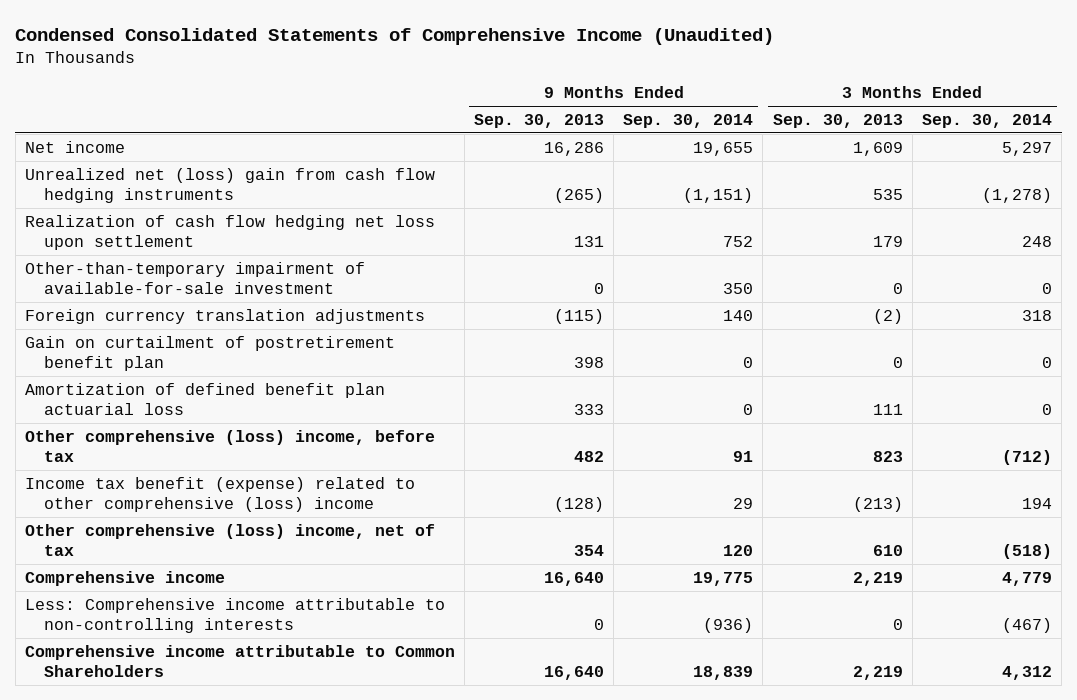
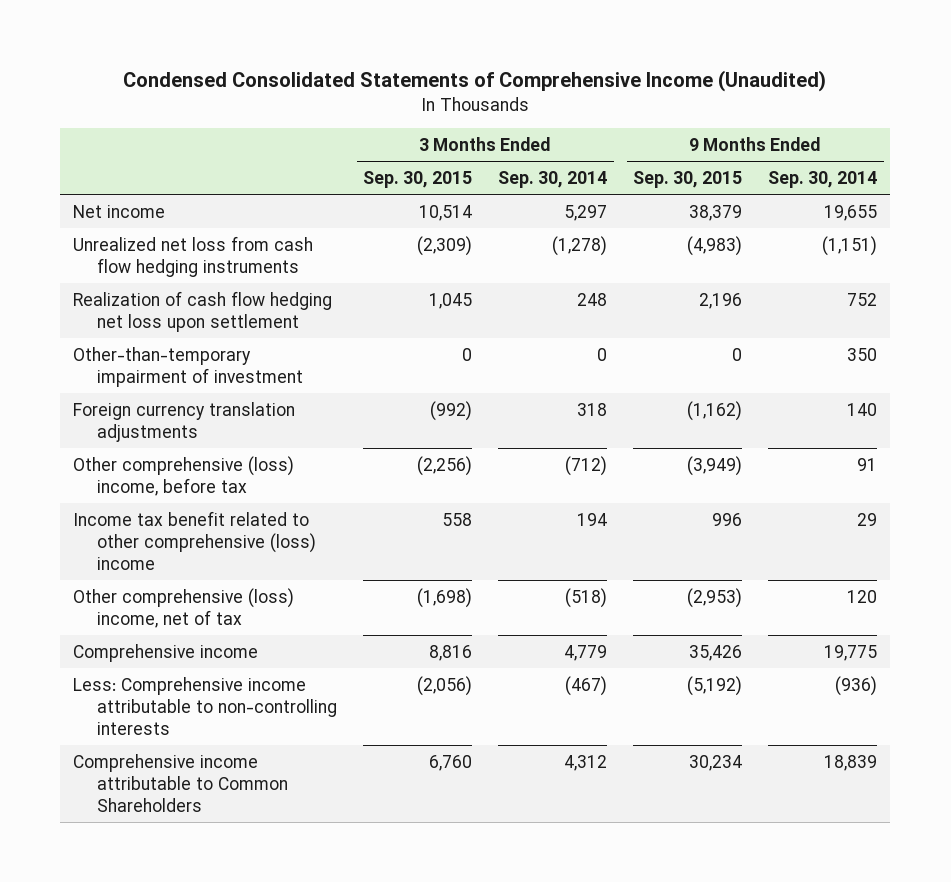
- | 9 Months Ended Sep. 30, 2013 | 9 Months Ended Sep. 30, 2014 | 3 Months Ended Sep. 30, 2013 | 3 Months Ended Sep. 30, 2014
+ | 3 Months Ended Sep. 30, 2015 | 3 Months Ended Sep. 30, 2014 | 9 Months Ended Sep. 30, 2015 | 9 Months Ended Sep. 30, 2014
- Unrealized net (loss) gain from cash flow hedging instruments | (265) | (1,151) | 535 | (1,278)
+ Unrealized net loss from cash flow hedging instruments | (2,309) | (1,278) | (4,983) | (1,151)
- Other-than-temporary impairment of available-for-sale investment | 0 | 350 | 0 | 0
+ Other-than-temporary impairment of investment | 0 | 0 | 0 | 350
- Gain on curtailment of postretirement benefit plan | 398 | 0 | 0 | 0
- Amortization of defined benefit plan actuarial loss | 333 | 0 | 111 | 0
- Income tax benefit (expense) related to other comprehensive (loss) income | (128) | 29 | (213) | 194
+ Income tax benefit related to other comprehensive (loss) income | 558 | 194 | 996 | 29

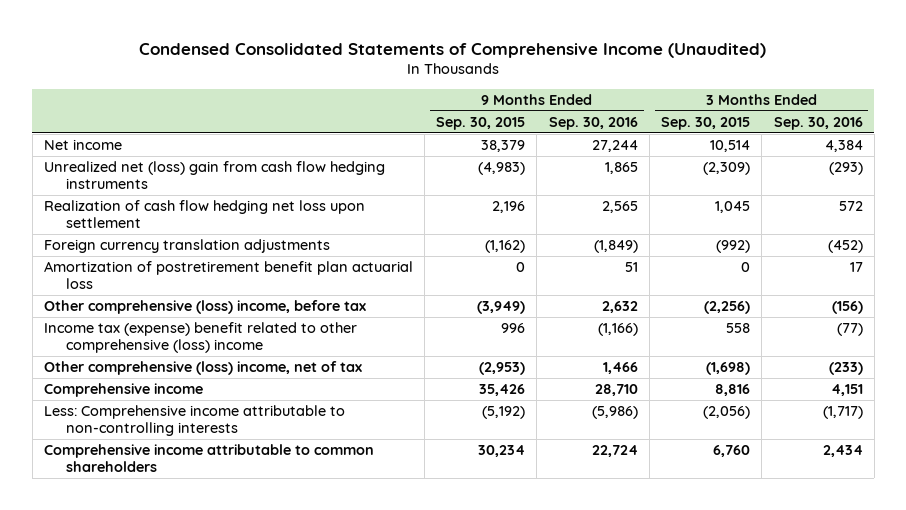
- | 3 Months Ended Sep. 30, 2015 | 3 Months Ended Sep. 30, 2014 | 9 Months Ended Sep. 30, 2015 | 9 Months Ended Sep. 30, 2014
+ | 9 Months Ended Sep. 30, 2015 | 9 Months Ended Sep. 30, 2016 | 3 Months Ended Sep. 30, 2015 | 3 Months Ended Sep. 30, 2016
- Unrealized net loss from cash flow hedging instruments | (2,309) | (1,278) | (4,983) | (1,151)
+ Unrealized net (loss) gain from cash flow hedging instruments | (4,983) | 1,865 | (2,309) | (293)
- Other-than-temporary impairment of investment | 0 | 0 | 0 | 350
+ Amortization of postretirement benefit plan actuarial loss | 0 | 51 | 0 | 17
- Income tax benefit related to other comprehensive (loss) income | 558 | 194 | 996 | 29
+ Income tax (expense) benefit related to other comprehensive (loss) income | 996 | (1,166) | 558 | (77)
- Comprehensive income attributable to Common Shareholders | 6,760 | 4,312 | 30,234 | 18,839
+ Comprehensive income attributable to common shareholders | 30,234 | 22,724 | 6,760 | 2,434

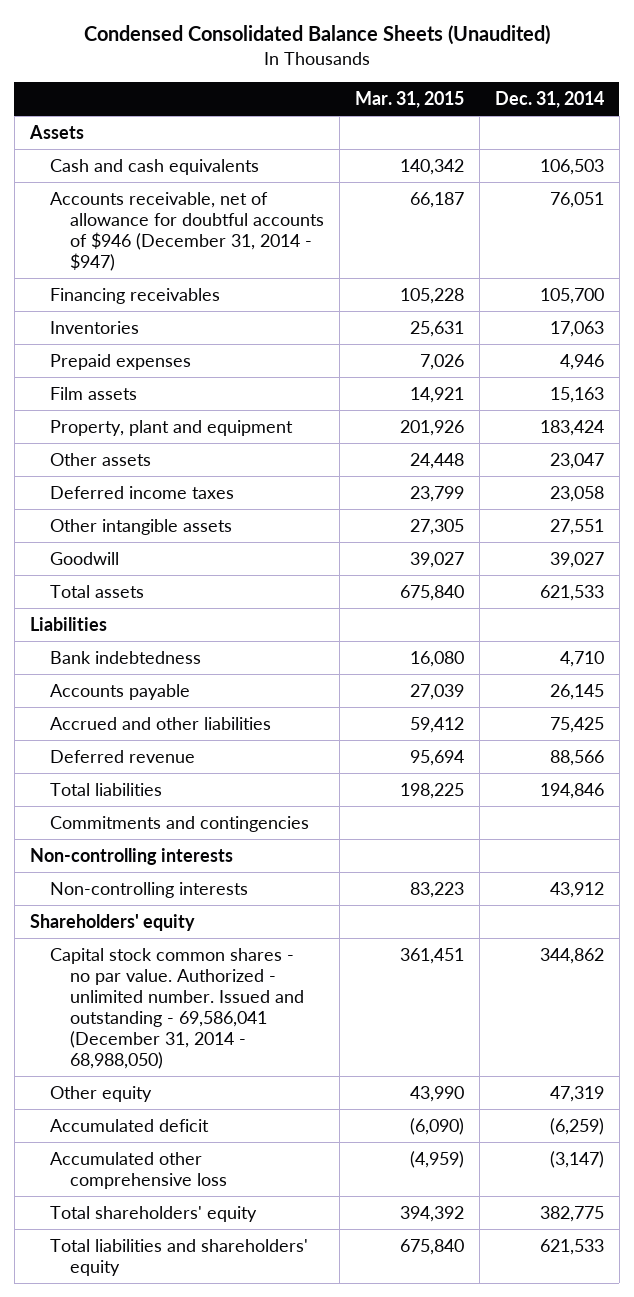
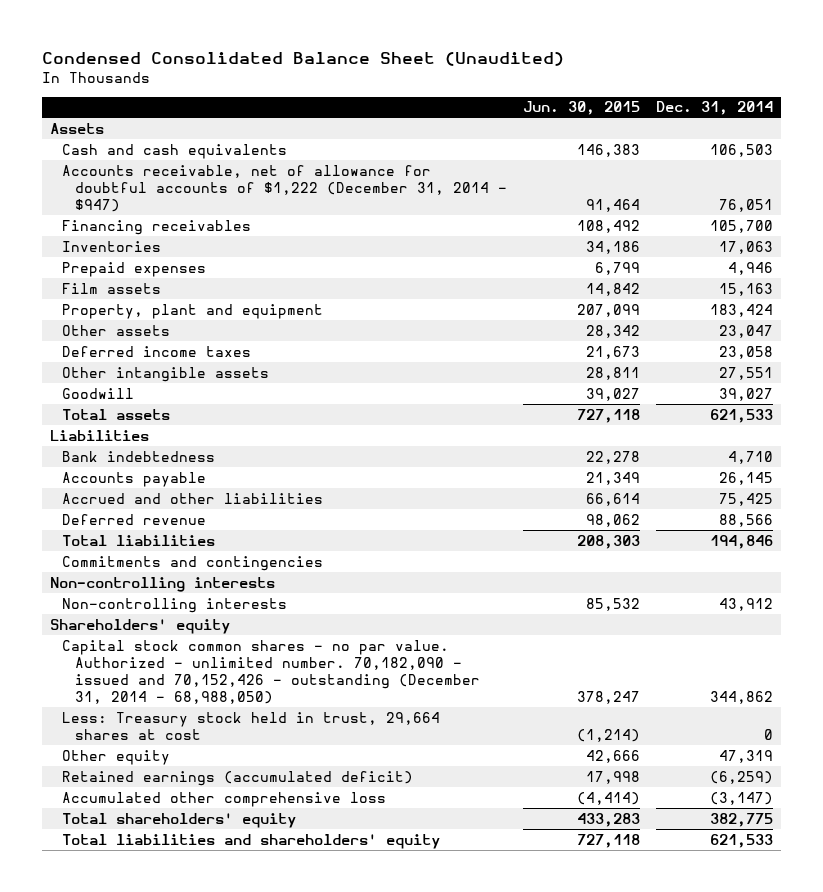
- Condensed Consolidated Balance Sheets (Unaudited)
+ Condensed Consolidated Balance Sheet (Unaudited)
- | Mar. 31, 2015 | Dec. 31, 2014
+ | Jun. 30, 2015 | Dec. 31, 2014
- Accounts receivable, net of allowance for doubtful accounts of $946 (December 31, 2014 - $947) | 66,187 | 76,051
+ Accounts receivable, net of allowance for doubtful accounts of $1,222 (December 31, 2014 - $947) | 91,464 | 76,051
- Capital stock common shares - no par value. Authorized - unlimited number. Issued and outstanding - 69,586,041 (December 31, 2014 - 68,988,050) | 361,451 | 344,862
+ Capital stock common shares - no par value. Authorized - unlimited number. 70,182,090 - issued and 70,152,426 - outstanding (December 31, 2014 - 68,988,050) | 378,247 | 344,862
+ Less: Treasury stock held in trust, 29,664 shares at cost | (1,214) | 0
- Accumulated deficit | (6,090) | (6,259)
+ Retained earnings (accumulated deficit) | 17,998 | (6,259)

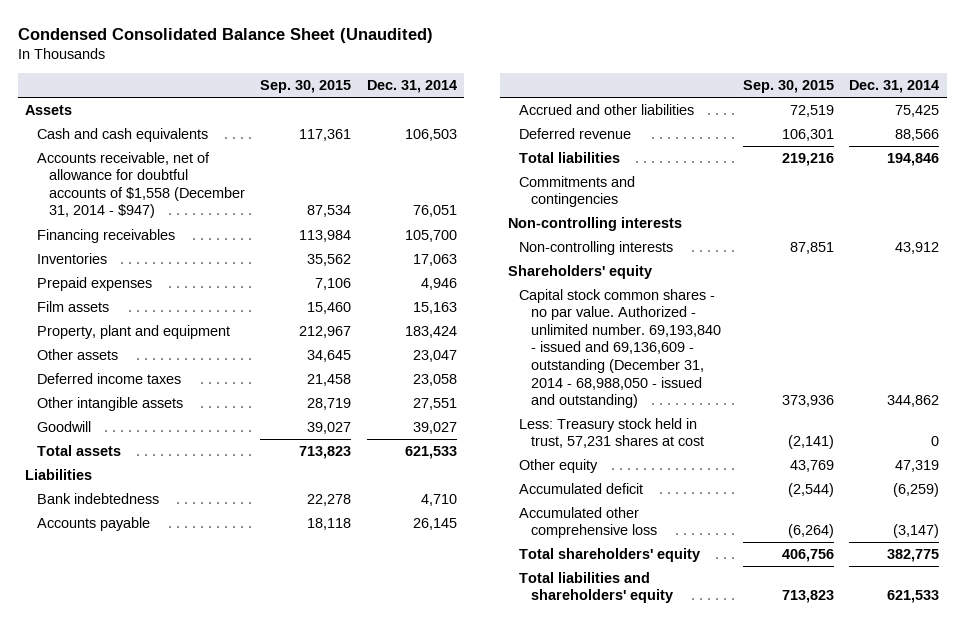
- | Jun. 30, 2015 | Dec. 31, 2014
+ | Sep. 30, 2015 | Dec. 31, 2014
- Accounts receivable, net of allowance for doubtful accounts of $1,222 (December 31, 2014 - $947) | 91,464 | 76,051
+ Accounts receivable, net of allowance for doubtful accounts of $1,558 (December 31, 2014 - $947) | 87,534 | 76,051
- Capital stock common shares - no par value. Authorized - unlimited number. 70,182,090 - issued and 70,152,426 - outstanding (December 31, 2014 - 68,988,050) | 378,247 | 344,862
- Less: Treasury stock held in trust, 29,664 shares at cost | (1,214) | 0
+ Capital stock common shares - no par value. Authorized - unlimited number. 69,193,840 - issued and 69,136,609 - outstanding (December 31, 2014 - 68,988,050 - issued and outstanding) | 373,936 | 344,862
+ Less: Treasury stock held in trust, 57,231 shares at cost | (2,141) | 0
- Retained earnings (accumulated deficit) | 17,998 | (6,259)
+ Accumulated deficit | (2,544) | (6,259)

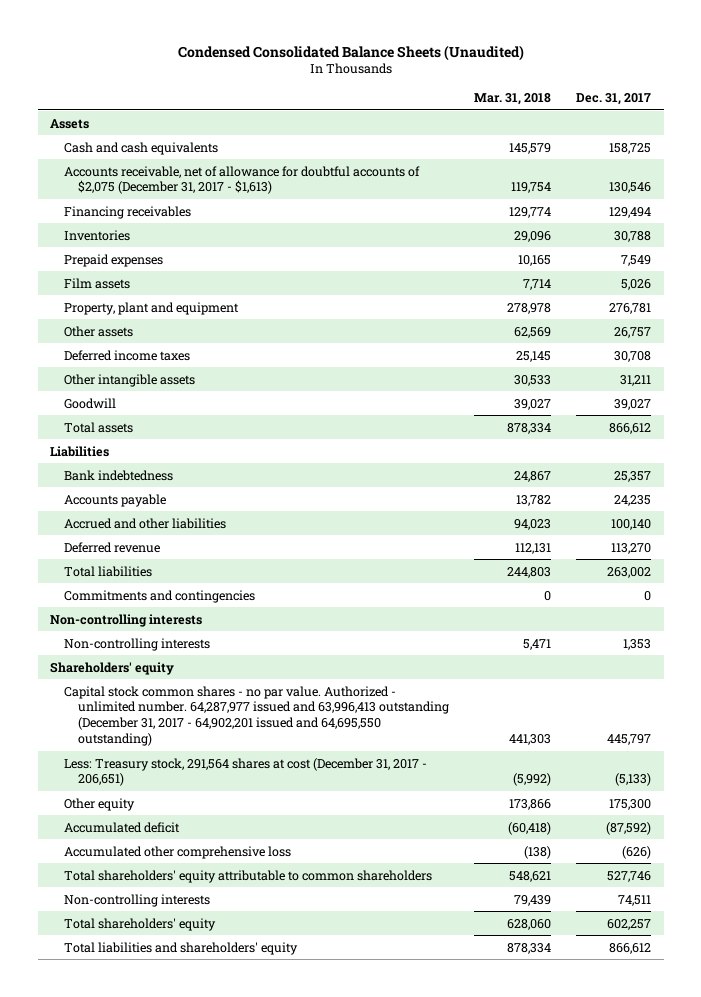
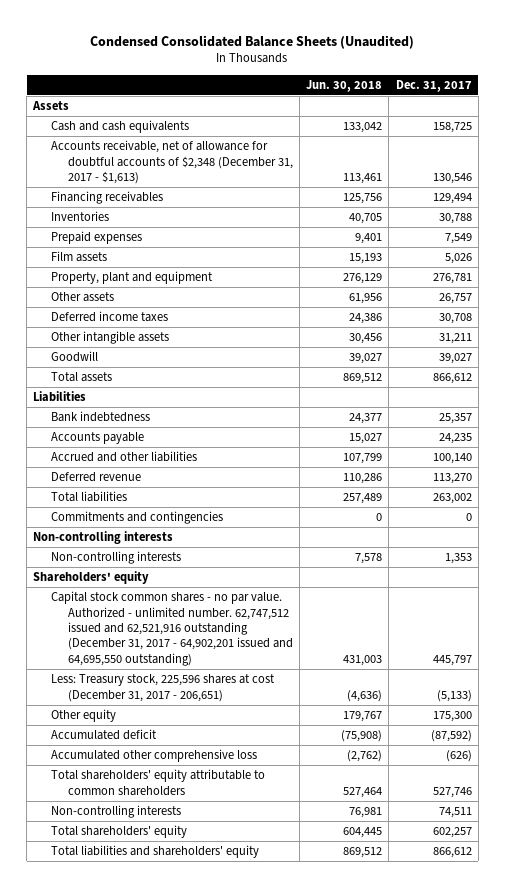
- | Mar. 31, 2018 | Dec. 31, 2017
+ | Jun. 30, 2018 | Dec. 31, 2017
- Accounts receivable, net of allowance for doubtful accounts of $2,075 (December 31, 2017 - $1,613) | 119,754 | 130,546
+ Accounts receivable, net of allowance for doubtful accounts of $2,348 (December 31, 2017 - $1,613) | 113,461 | 130,546
- Capital stock common shares - no par value. Authorized - unlimited number. 64,287,977 issued and 63,996,413 outstanding (December 31, 2017 - 64,902,201 issued and 64,695,550 outstanding) | 441,303 | 445,797
- Less: Treasury stock, 291,564 shares at cost (December 31, 2017 - 206,651) | (5,992) | (5,133)
+ Capital stock common shares - no par value. Authorized - unlimited number. 62,747,512 issued and 62,521,916 outstanding (December 31, 2017 - 64,902,201 issued and 64,695,550 outstanding) | 431,003 | 445,797
+ Less: Treasury stock, 225,596 shares at cost (December 31, 2017 - 206,651) | (4,636) | (5,133)

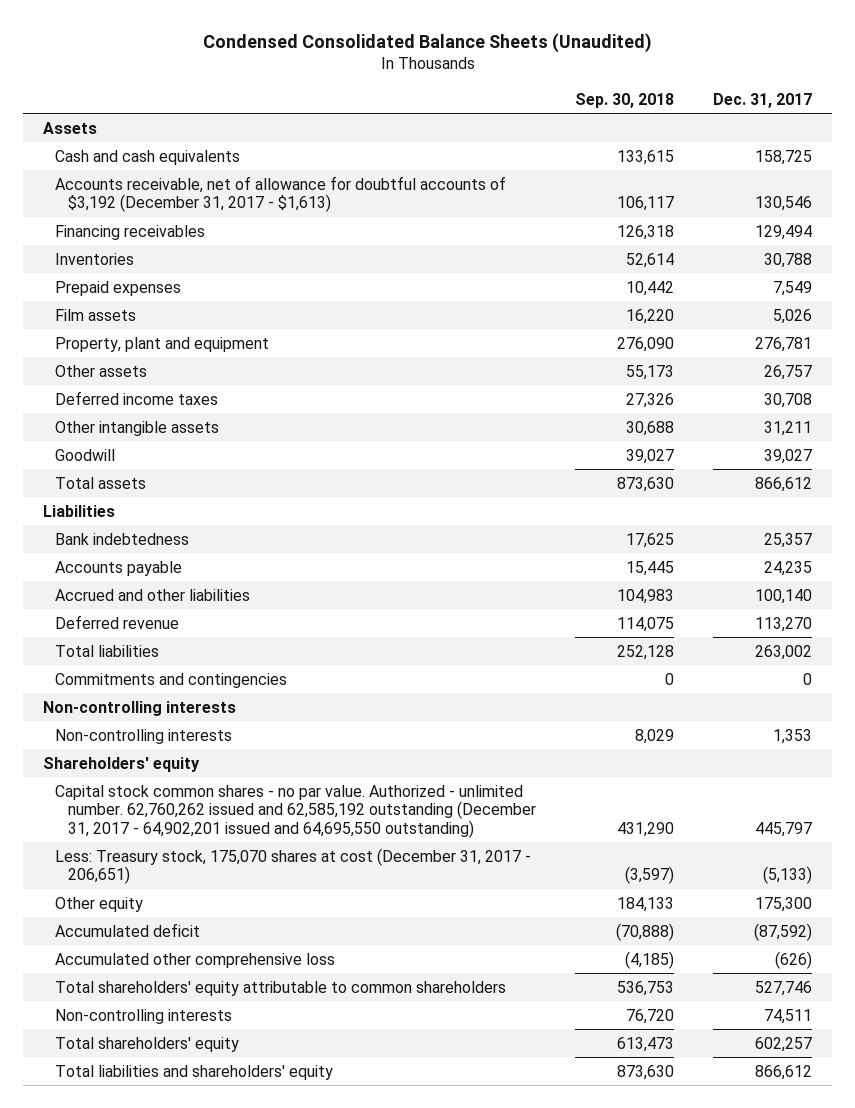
- | Jun. 30, 2018 | Dec. 31, 2017
+ | Sep. 30, 2018 | Dec. 31, 2017
- Accounts receivable, net of allowance for doubtful accounts of $2,348 (December 31, 2017 - $1,613) | 113,461 | 130,546
+ Accounts receivable, net of allowance for doubtful accounts of $3,192 (December 31, 2017 - $1,613) | 106,117 | 130,546
- Capital stock common shares - no par value. Authorized - unlimited number. 62,747,512 issued and 62,521,916 outstanding (December 31, 2017 - 64,902,201 issued and 64,695,550 outstanding) | 431,003 | 445,797
- Less: Treasury stock, 225,596 shares at cost (December 31, 2017 - 206,651) | (4,636) | (5,133)
+ Capital stock common shares - no par value. Authorized - unlimited number. 62,760,262 issued and 62,585,192 outstanding (December 31, 2017 - 64,902,201 issued and 64,695,550 outstanding) | 431,290 | 445,797
+ Less: Treasury stock, 175,070 shares at cost (December 31, 2017 - 206,651) | (3,597) | (5,133)

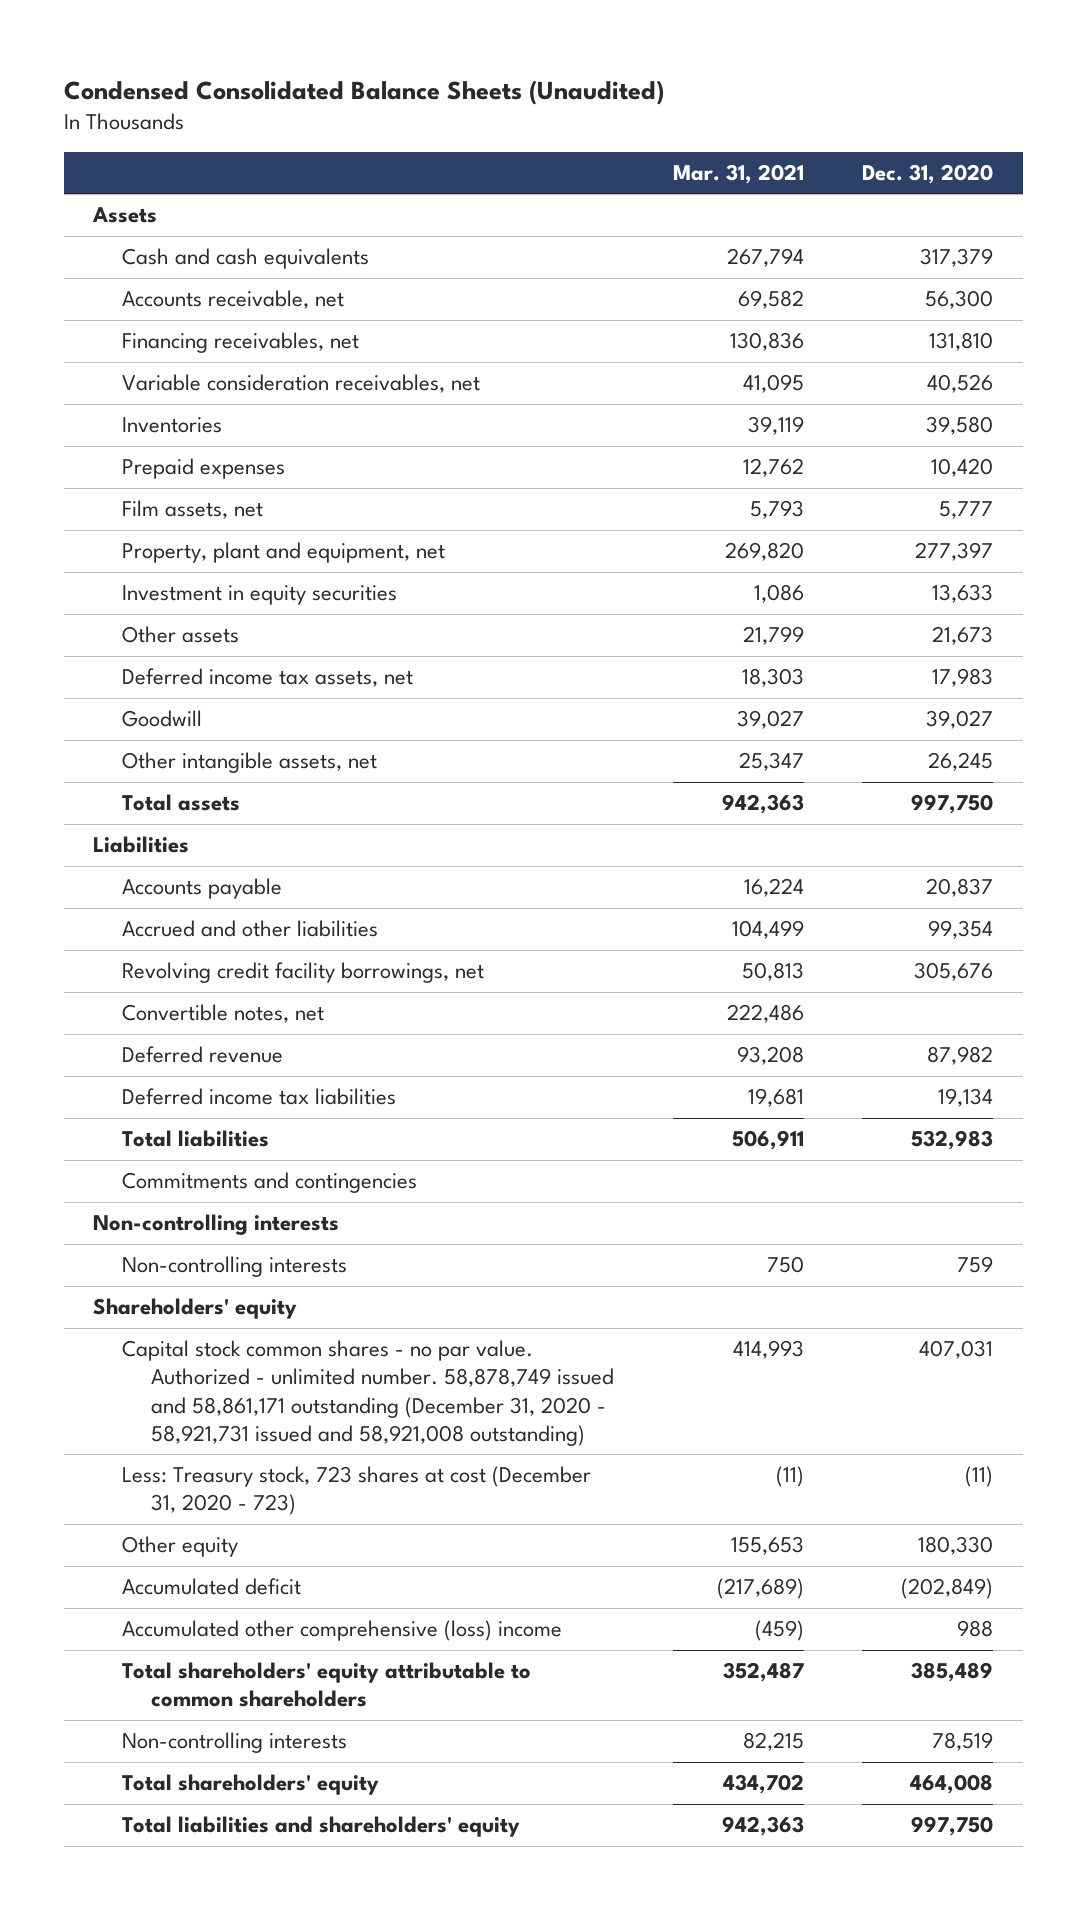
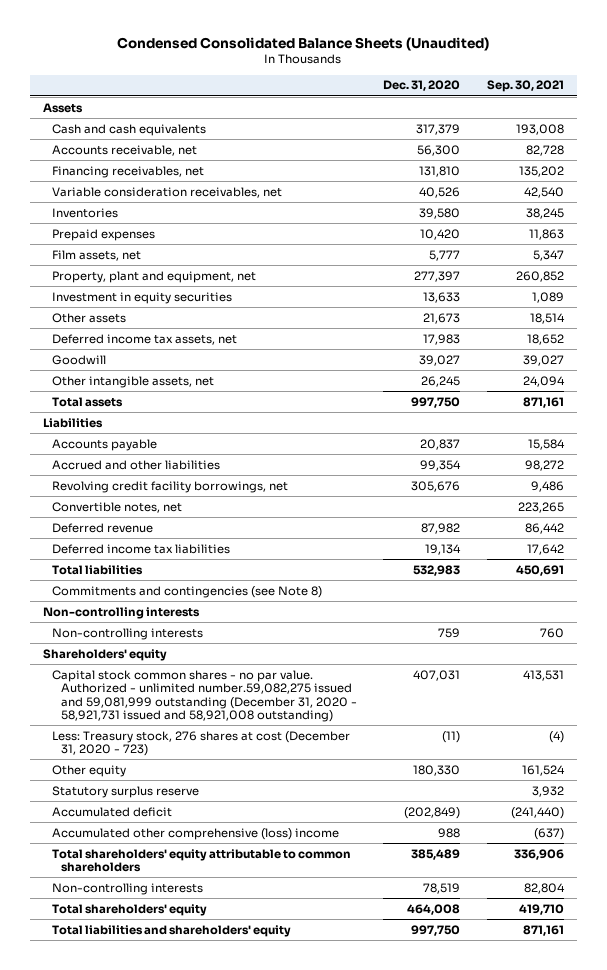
- | Mar. 31, 2021 | Dec. 31, 2020
+ | Dec. 31, 2020 | Sep. 30, 2021
- Commitments and contingencies
+ Commitments and contingencies (see Note 8)
- Capital stock common shares - no par value. Authorized - unlimited number. 58,878,749 issued and 58,861,171 outstanding (December 31, 2020 - 58,921,731 issued and 58,921,008 outstanding) | 414,993 | 407,031
- Less: Treasury stock, 723 shares at cost (December 31, 2020 - 723) | (11) | (11)
+ Capital stock common shares - no par value. Authorized - unlimited number.59,082,275 issued and 59,081,999 outstanding (December 31, 2020 - 58,921,731 issued and 58,921,008 outstanding) | 407,031 | 413,531
+ Less: Treasury stock, 276 shares at cost (December 31, 2020 - 723) | (11) | (4)
+ Statutory surplus reserve | | 3,932

